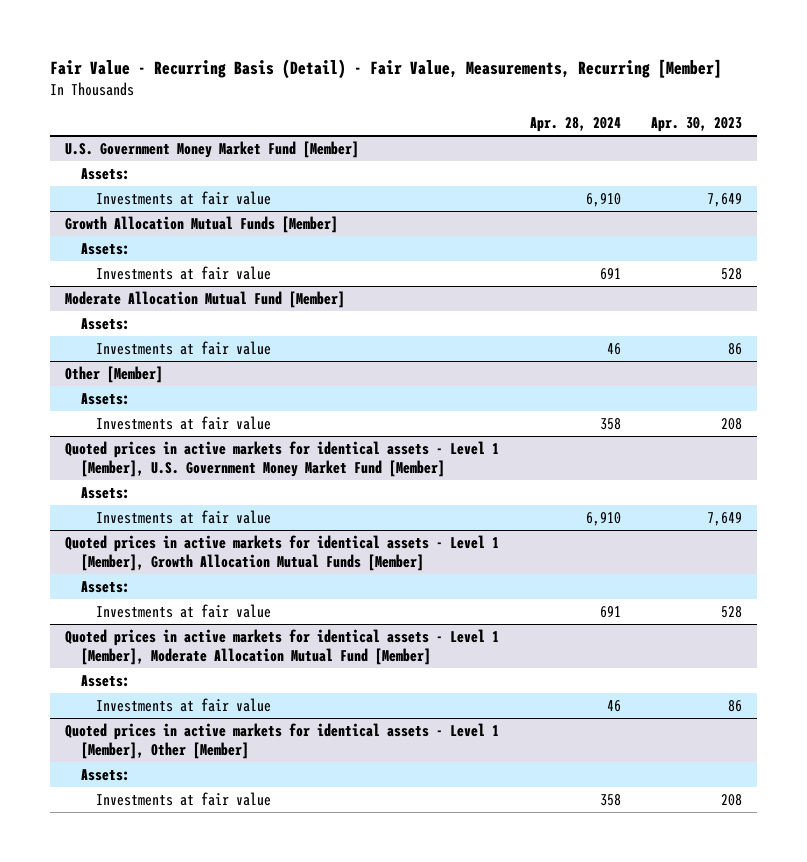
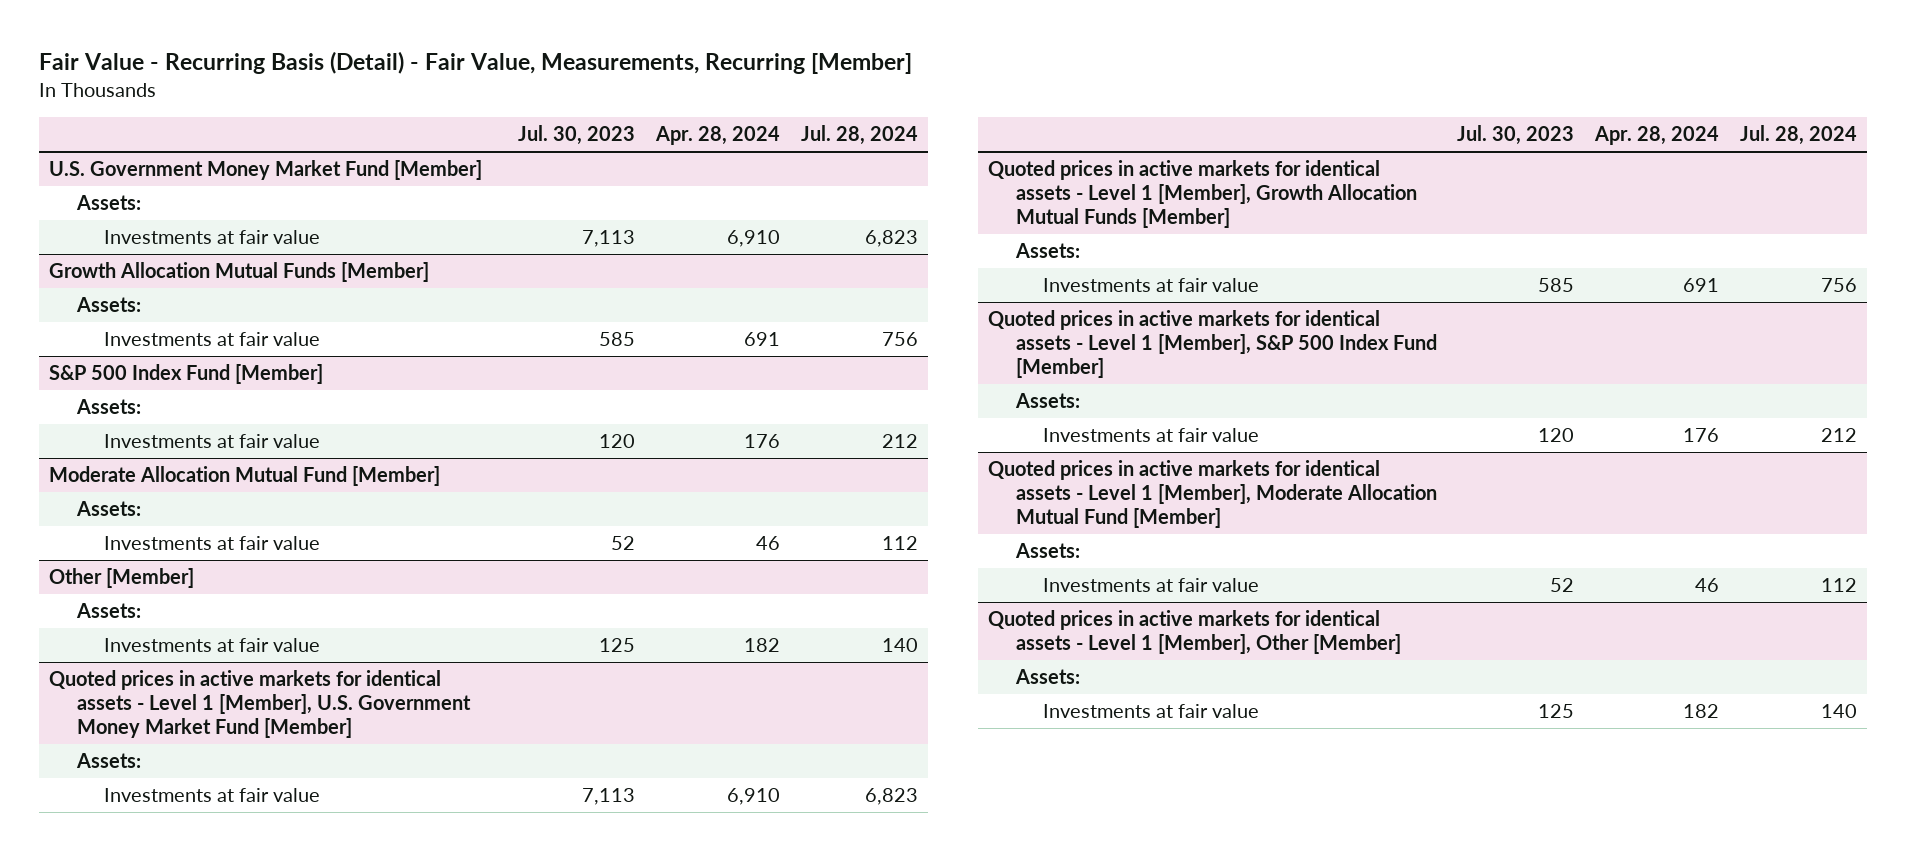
- | Apr. 28, 2024 | Apr. 30, 2023
+ | Jul. 30, 2023 | Apr. 28, 2024 | Jul. 28, 2024
+ S&P 500 Index Fund [Member]
+ Assets:
+ Investments at fair value | 120 | 176 | 212
@ Other [Member]
- Investments at fair value | 358 | 208
+ Investments at fair value | 125 | 182 | 140
+ Quoted prices in active markets for identical assets - Level 1 [Member], S&P 500 Index Fund [Member]
+ Assets:
+ Investments at fair value | 120 | 176 | 212
@ Quoted prices in active markets for identical assets - Level 1 [Member], Other [Member]
- Investments at fair value | 358 | 208
+ Investments at fair value | 125 | 182 | 140

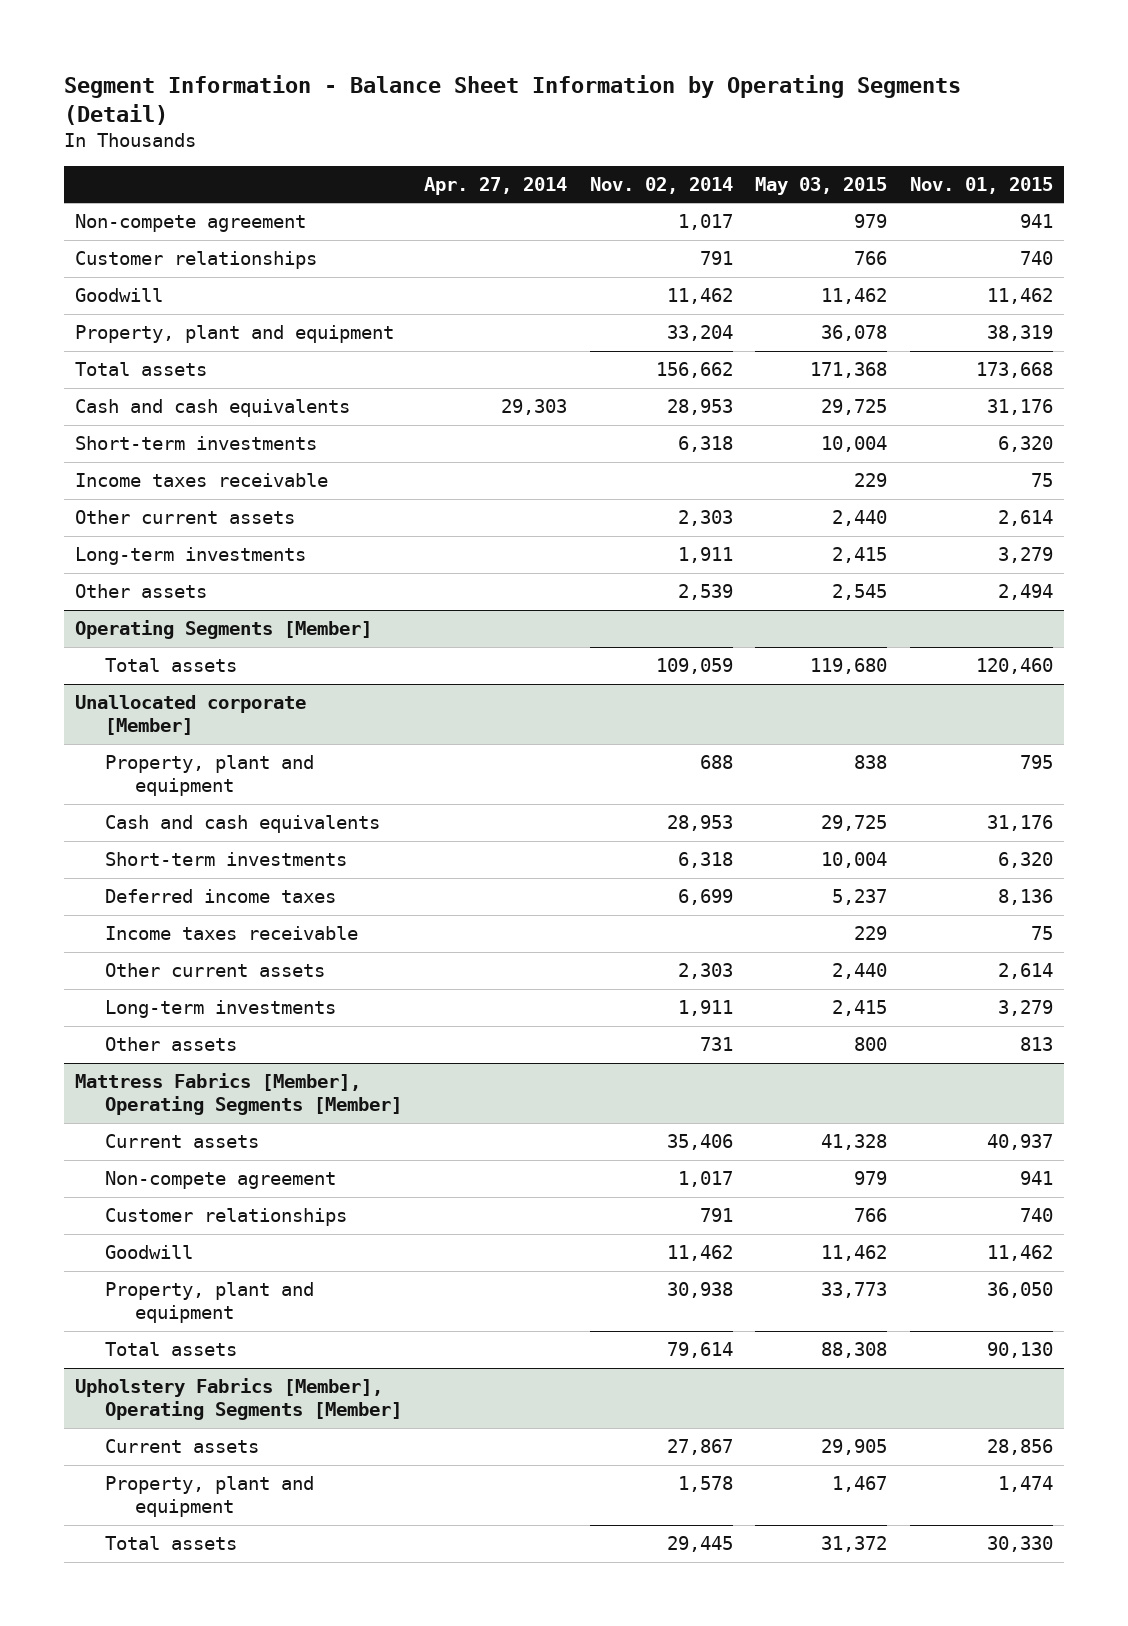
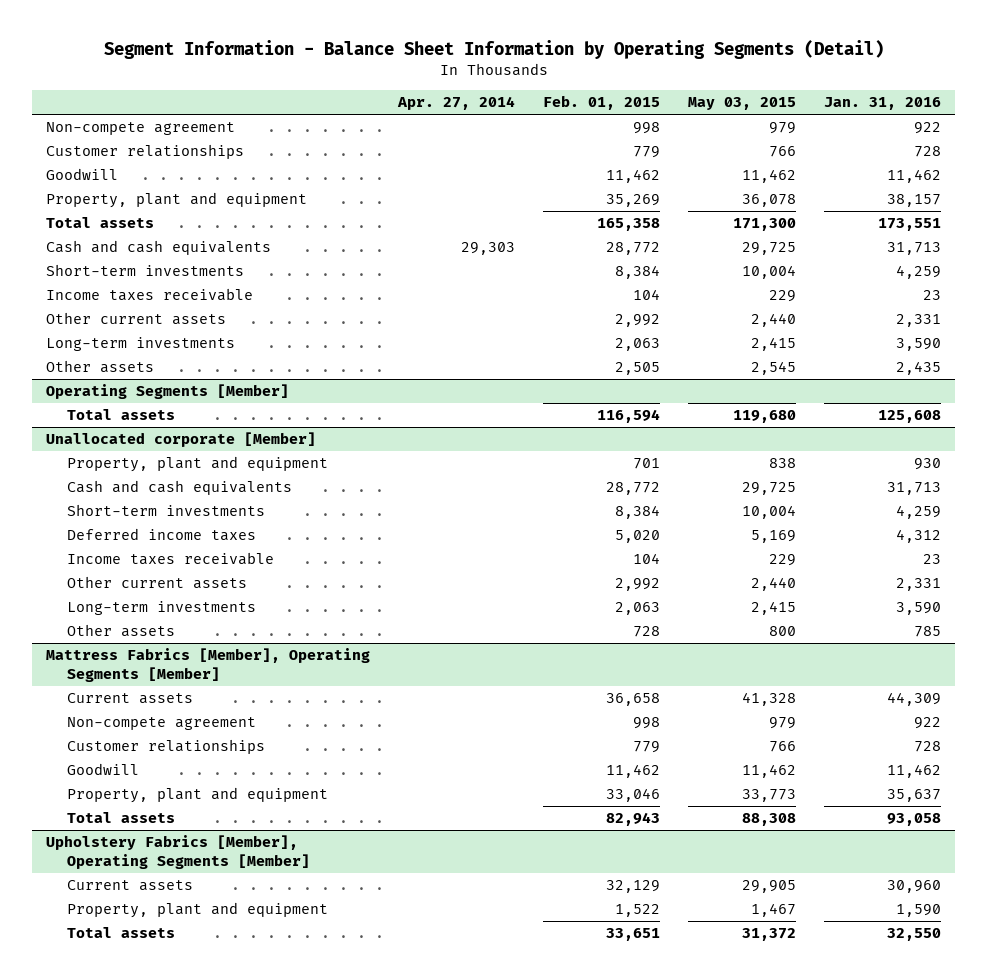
- | Apr. 27, 2014 | Nov. 02, 2014 | May 03, 2015 | Nov. 01, 2015
+ | Apr. 27, 2014 | Feb. 01, 2015 | May 03, 2015 | Jan. 31, 2016
- Total assets | | 156,662 | 171,368 | 173,668
+ Total assets | | 165,358 | 171,300 | 173,551
@ Unallocated corporate [Member]
- Deferred income taxes | | 6,699 | 5,237 | 8,136
+ Deferred income taxes | | 5,020 | 5,169 | 4,312

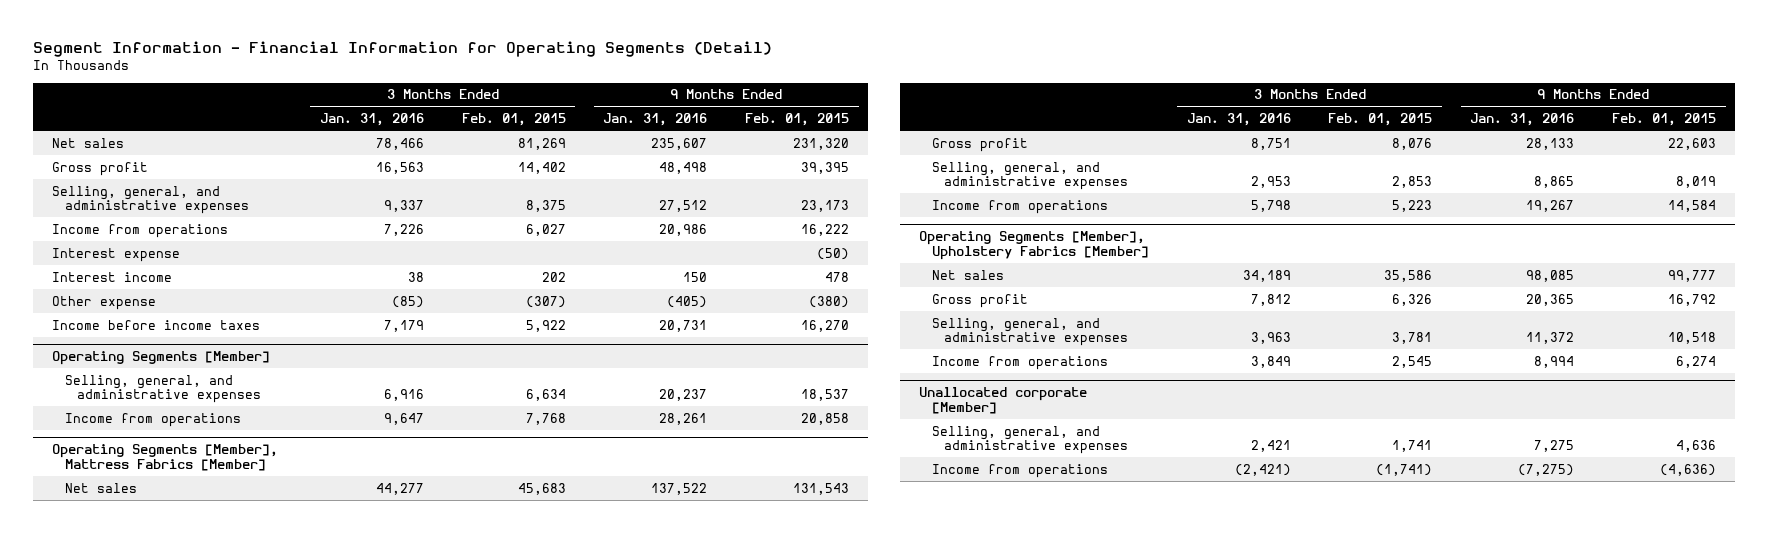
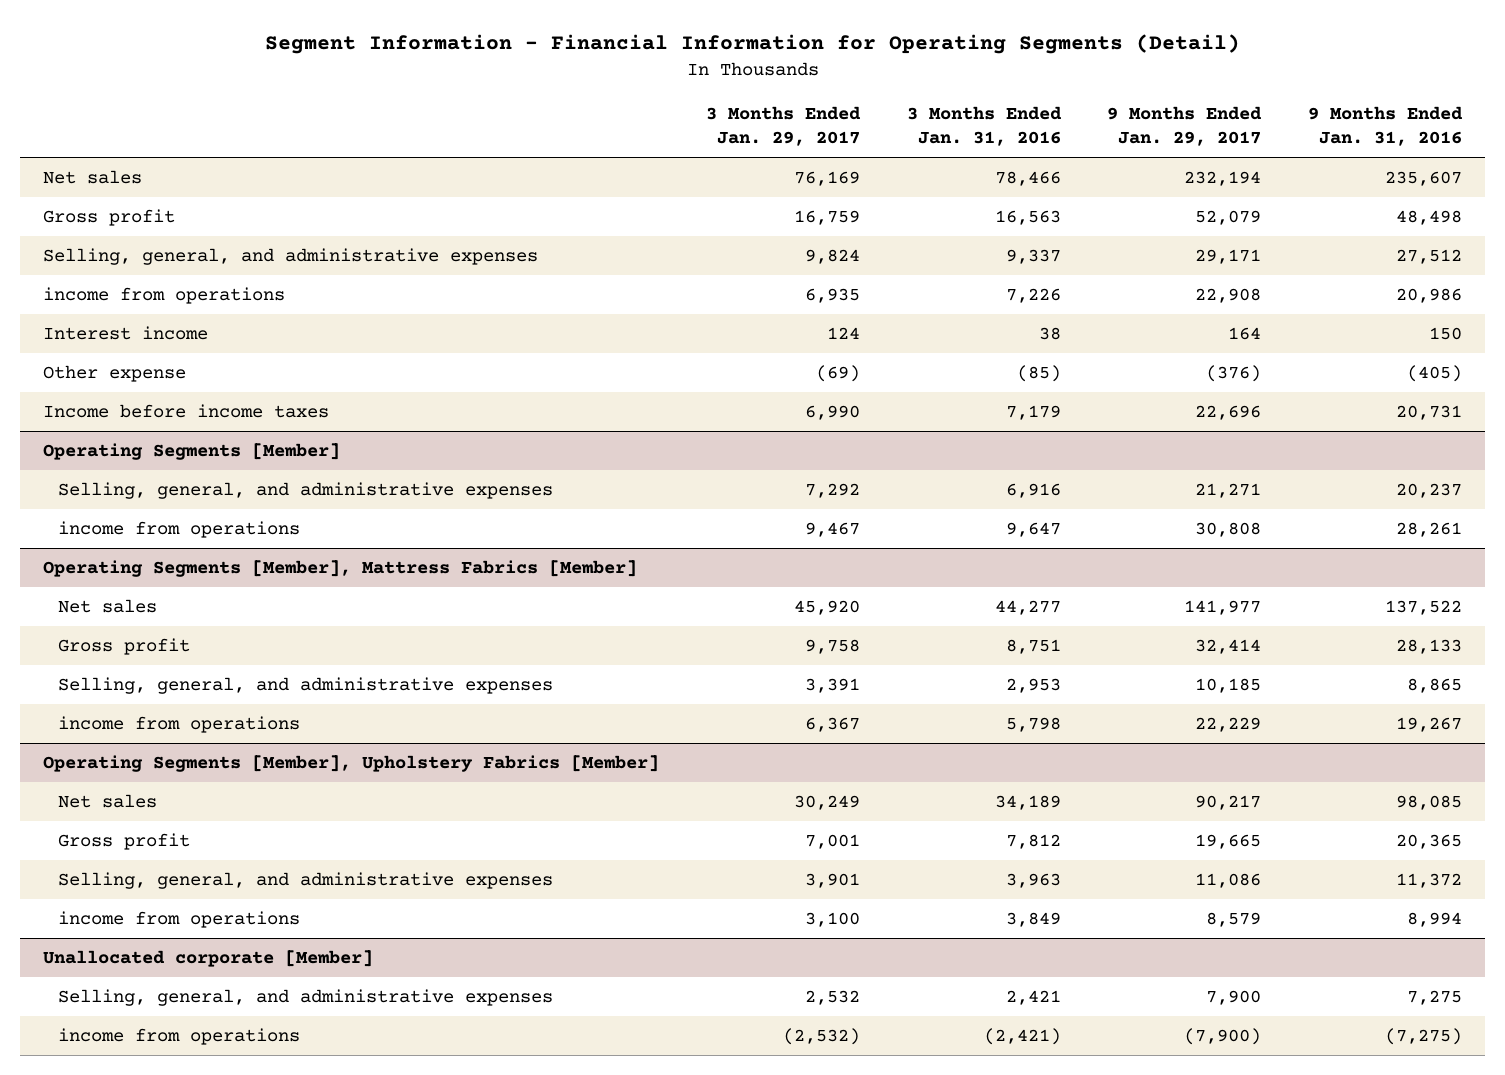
- | 3 Months Ended Jan. 31, 2016 | 3 Months Ended Feb. 01, 2015 | 9 Months Ended Jan. 31, 2016 | 9 Months Ended Feb. 01, 2015
+ | 3 Months Ended Jan. 29, 2017 | 3 Months Ended Jan. 31, 2016 | 9 Months Ended Jan. 29, 2017 | 9 Months Ended Jan. 31, 2016
- Income from operations | 7,226 | 6,027 | 20,986 | 16,222
- Interest expense | | | | (50)
+ income from operations | 6,935 | 7,226 | 22,908 | 20,986
@ Operating Segments [Member]
- Income from operations | 9,647 | 7,768 | 28,261 | 20,858
+ income from operations | 9,467 | 9,647 | 30,808 | 28,261
@ Operating Segments [Member], Mattress Fabrics [Member]
- Income from operations | 5,798 | 5,223 | 19,267 | 14,584
+ income from operations | 6,367 | 5,798 | 22,229 | 19,267
@ Operating Segments [Member], Upholstery Fabrics [Member]
- Income from operations | 3,849 | 2,545 | 8,994 | 6,274
+ income from operations | 3,100 | 3,849 | 8,579 | 8,994
@ Unallocated corporate [Member]
- Income from operations | (2,421) | (1,741) | (7,275) | (4,636)
+ income from operations | (2,532) | (2,421) | (7,900) | (7,275)

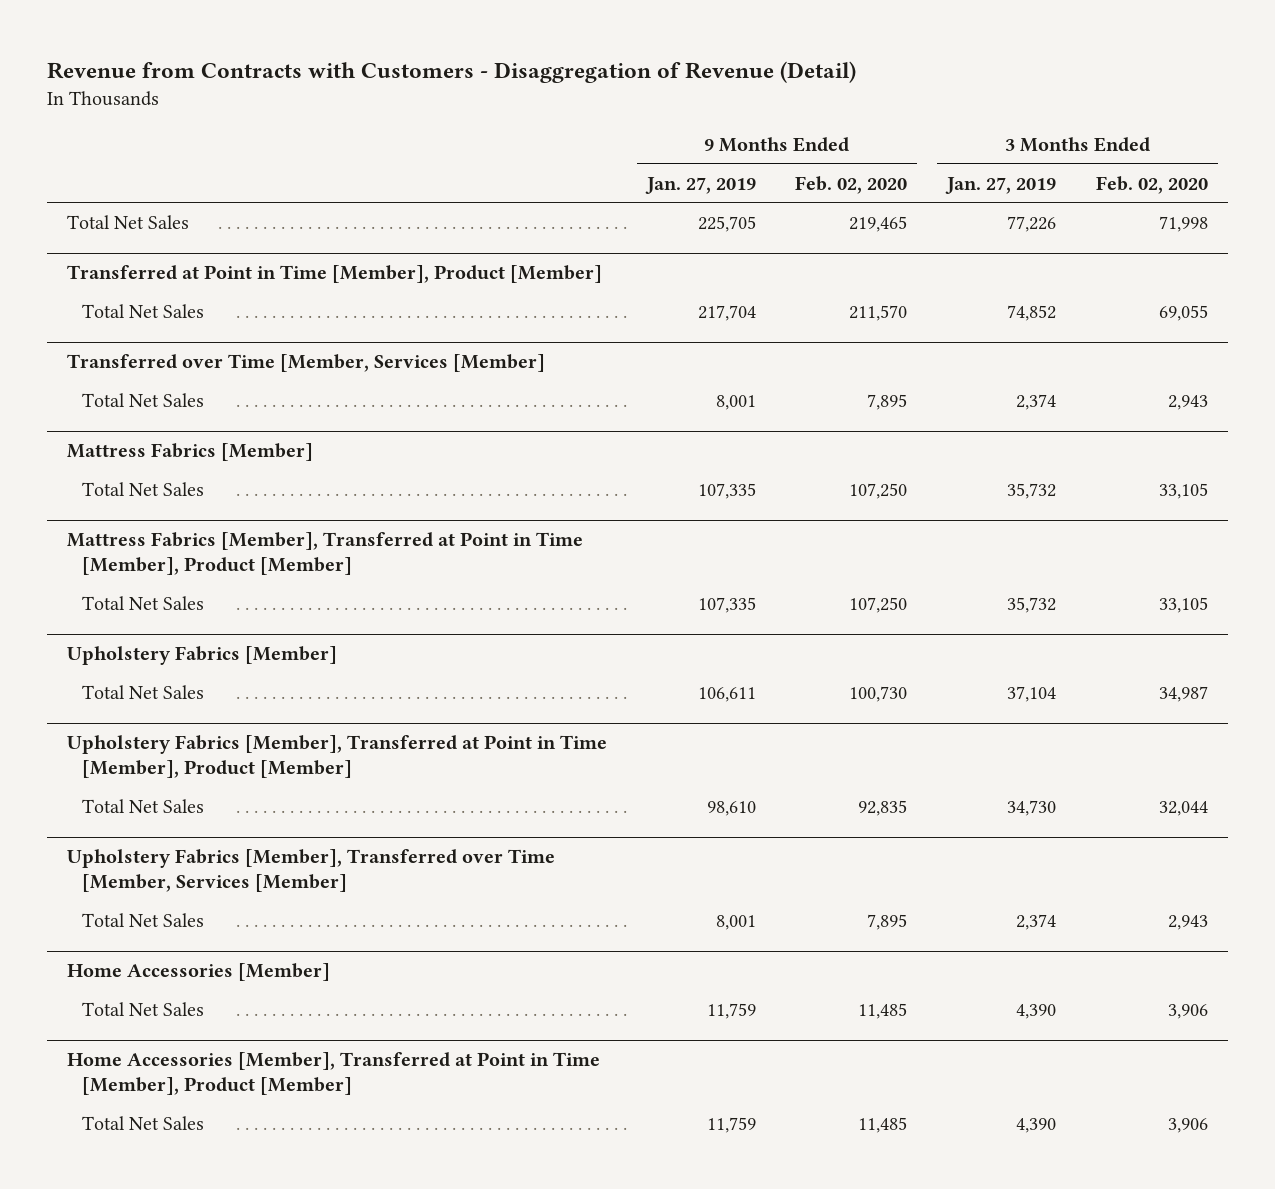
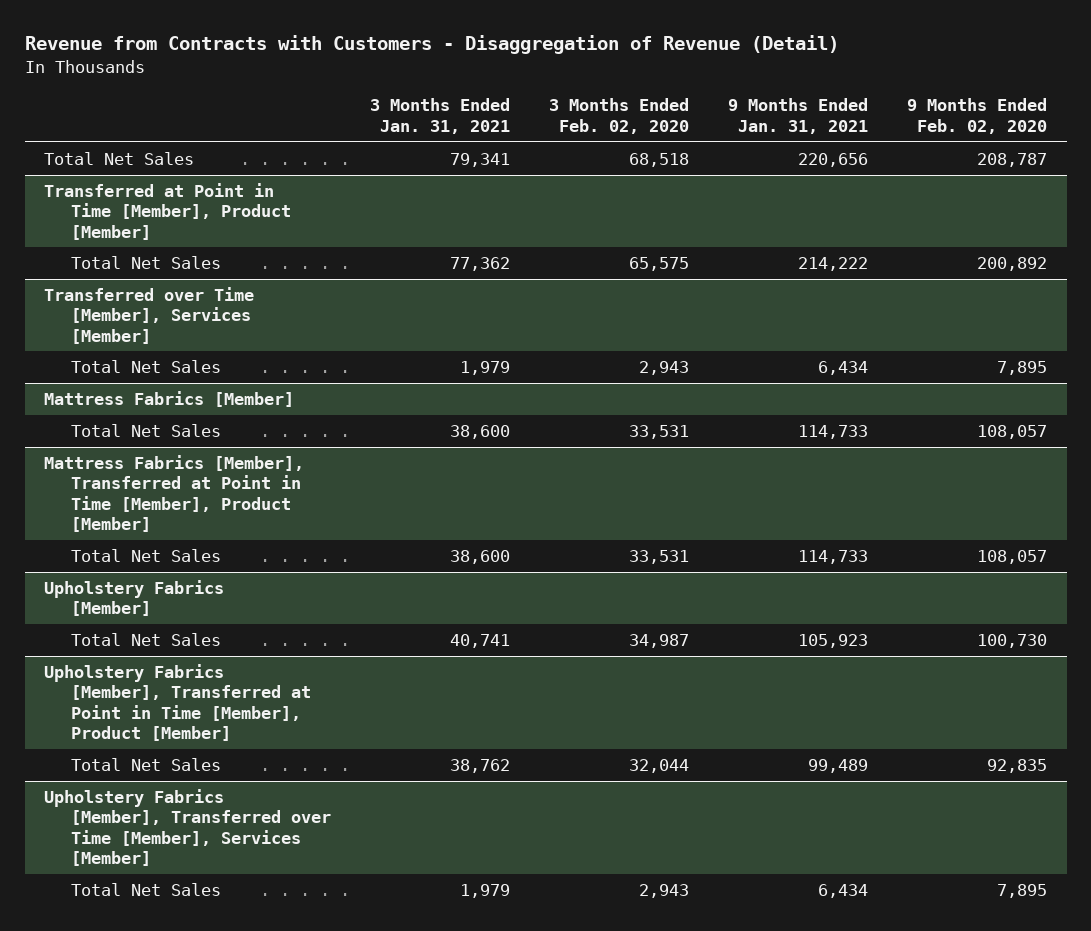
- | 9 Months Ended Jan. 27, 2019 | 9 Months Ended Feb. 02, 2020 | 3 Months Ended Jan. 27, 2019 | 3 Months Ended Feb. 02, 2020
+ | 3 Months Ended Jan. 31, 2021 | 3 Months Ended Feb. 02, 2020 | 9 Months Ended Jan. 31, 2021 | 9 Months Ended Feb. 02, 2020
- Total Net Sales | 225,705 | 219,465 | 77,226 | 71,998
+ Total Net Sales | 79,341 | 68,518 | 220,656 | 208,787
@ Transferred at Point in Time [Member], Product [Member]
- Total Net Sales | 217,704 | 211,570 | 74,852 | 69,055
- Transferred over Time [Member, Services [Member]
@ Transferred at Point in Time [Member], Product [Member]
+ Total Net Sales | 77,362 | 65,575 | 214,222 | 200,892
+ Transferred over Time [Member], Services [Member]
@ Mattress Fabrics [Member]
- Total Net Sales | 107,335 | 107,250 | 35,732 | 33,105
+ Total Net Sales | 38,600 | 33,531 | 114,733 | 108,057
@ Mattress Fabrics [Member], Transferred at Point in Time [Member], Product [Member]
- Total Net Sales | 107,335 | 107,250 | 35,732 | 33,105
+ Total Net Sales | 38,600 | 33,531 | 114,733 | 108,057
- Upholstery Fabrics [Member], Transferred over Time [Member, Services [Member]
+ Upholstery Fabrics [Member], Transferred over Time [Member], Services [Member]
- Home Accessories [Member]
- Total Net Sales | 11,759 | 11,485 | 4,390 | 3,906
- Home Accessories [Member], Transferred at Point in Time [Member], Product [Member]
- Total Net Sales | 11,759 | 11,485 | 4,390 | 3,906

